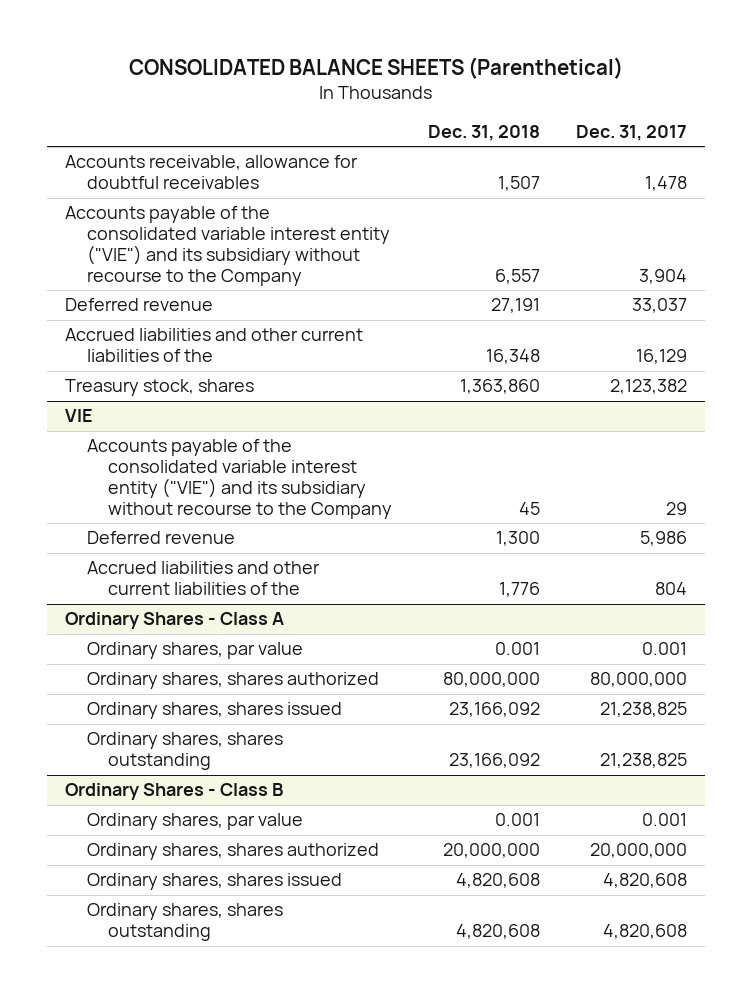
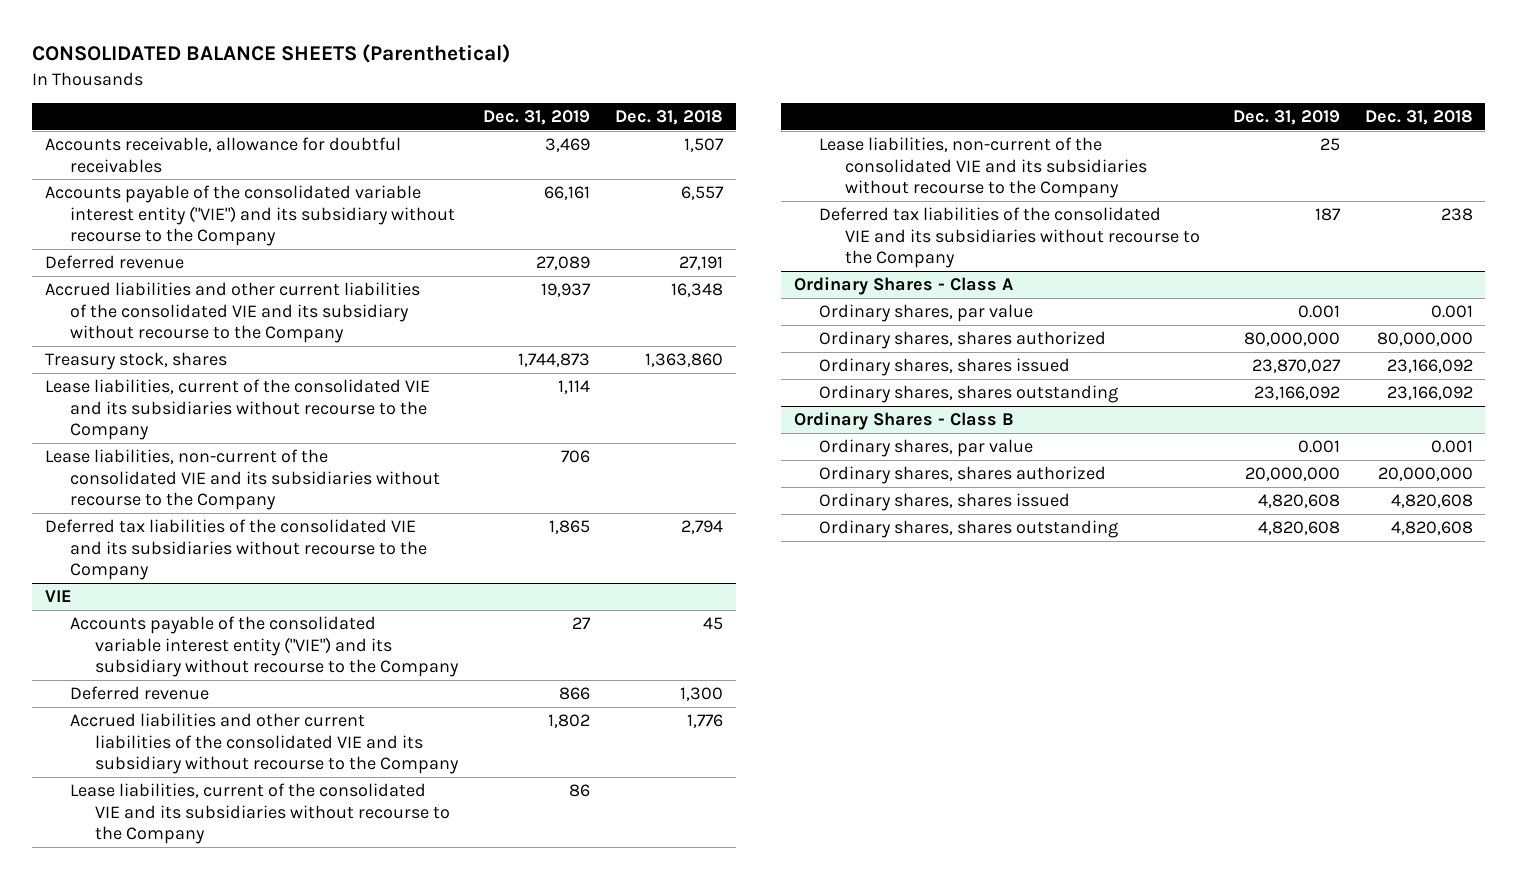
- | Dec. 31, 2018 | Dec. 31, 2017
+ | Dec. 31, 2019 | Dec. 31, 2018
- Accrued liabilities and other current liabilities of the | 16,348 | 16,129
+ Accrued liabilities and other current liabilities of the consolidated VIE and its subsidiary without recourse to the Company | 19,937 | 16,348
+ Lease liabilities, current of the consolidated VIE and its subsidiaries without recourse to the Company | 1,114 |
+ Lease liabilities, non-current of the consolidated VIE and its subsidiaries without recourse to the Company | 706 |
+ Deferred tax liabilities of the consolidated VIE and its subsidiaries without recourse to the Company | 1,865 | 2,794
@ VIE
- Accrued liabilities and other current liabilities of the | 1,776 | 804
+ Accrued liabilities and other current liabilities of the consolidated VIE and its subsidiary without recourse to the Company | 1,802 | 1,776
+ Lease liabilities, current of the consolidated VIE and its subsidiaries without recourse to the Company | 86 |
+ Lease liabilities, non-current of the consolidated VIE and its subsidiaries without recourse to the Company | 25 |
+ Deferred tax liabilities of the consolidated VIE and its subsidiaries without recourse to the Company | 187 | 238

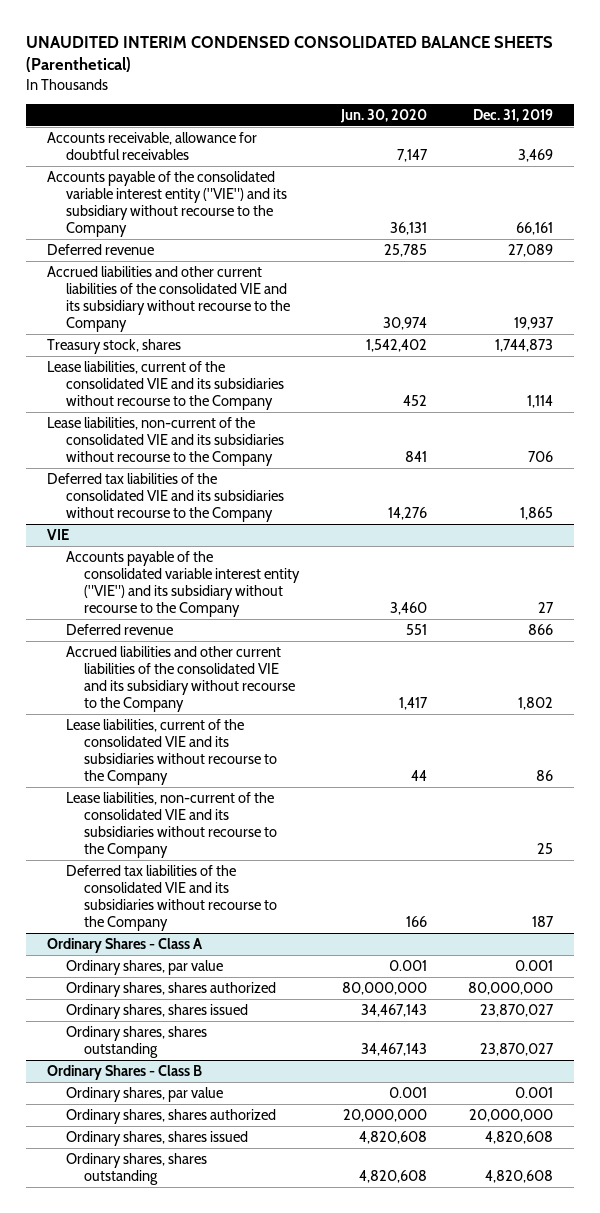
- CONSOLIDATED BALANCE SHEETS (Parenthetical)
+ UNAUDITED INTERIM CONDENSED CONSOLIDATED BALANCE SHEETS (Parenthetical)
- | Dec. 31, 2019 | Dec. 31, 2018
+ | Jun. 30, 2020 | Dec. 31, 2019
@ Ordinary Shares - Class A
- Ordinary shares, shares outstanding | 23,166,092 | 23,166,092
+ Ordinary shares, shares outstanding | 34,467,143 | 23,870,027

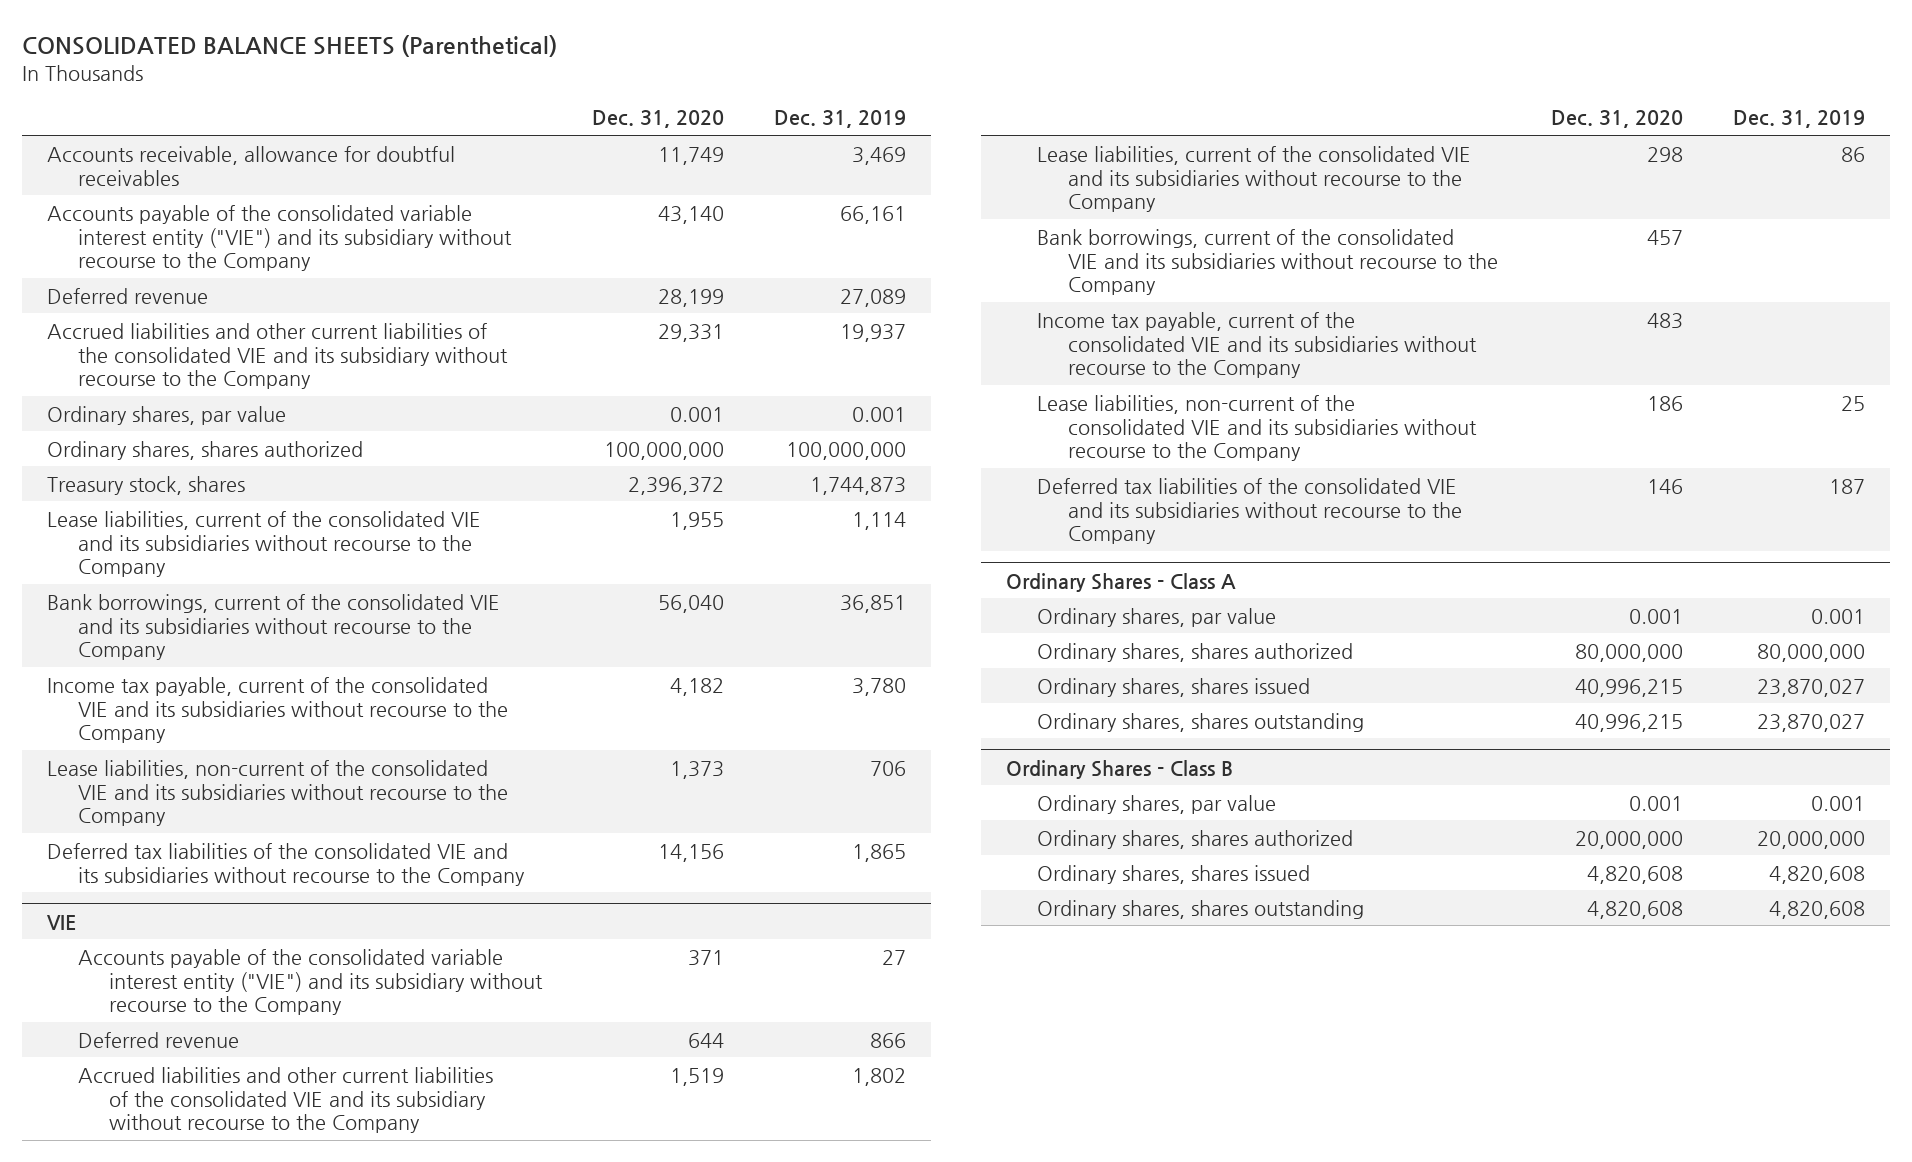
- UNAUDITED INTERIM CONDENSED CONSOLIDATED BALANCE SHEETS (Parenthetical)
+ CONSOLIDATED BALANCE SHEETS (Parenthetical)
- | Jun. 30, 2020 | Dec. 31, 2019
+ | Dec. 31, 2020 | Dec. 31, 2019
+ Ordinary shares, par value | 0.001 | 0.001
+ Ordinary shares, shares authorized | 100,000,000 | 100,000,000
+ Bank borrowings, current of the consolidated VIE and its subsidiaries without recourse to the Company | 56,040 | 36,851
+ Income tax payable, current of the consolidated VIE and its subsidiaries without recourse to the Company | 4,182 | 3,780
@ VIE
+ Bank borrowings, current of the consolidated VIE and its subsidiaries without recourse to the Company | 457 |
+ Income tax payable, current of the consolidated VIE and its subsidiaries without recourse to the Company | 483 |

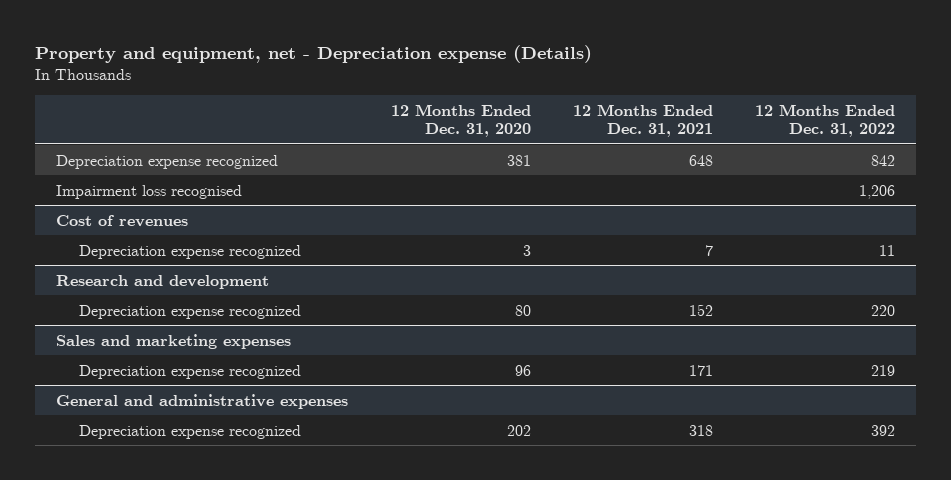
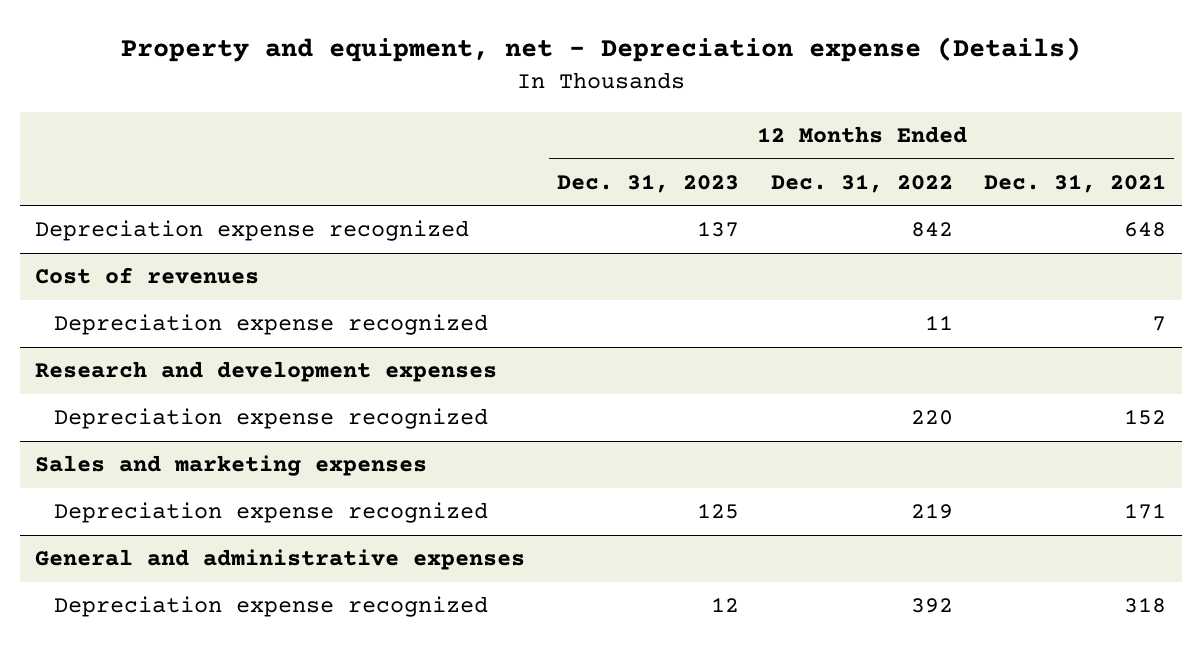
- | 12 Months Ended Dec. 31, 2020 | 12 Months Ended Dec. 31, 2021 | 12 Months Ended Dec. 31, 2022
+ | 12 Months Ended Dec. 31, 2023 | 12 Months Ended Dec. 31, 2022 | 12 Months Ended Dec. 31, 2021
- Impairment loss recognised | | | 1,206
- Research and development
+ Research and development expenses

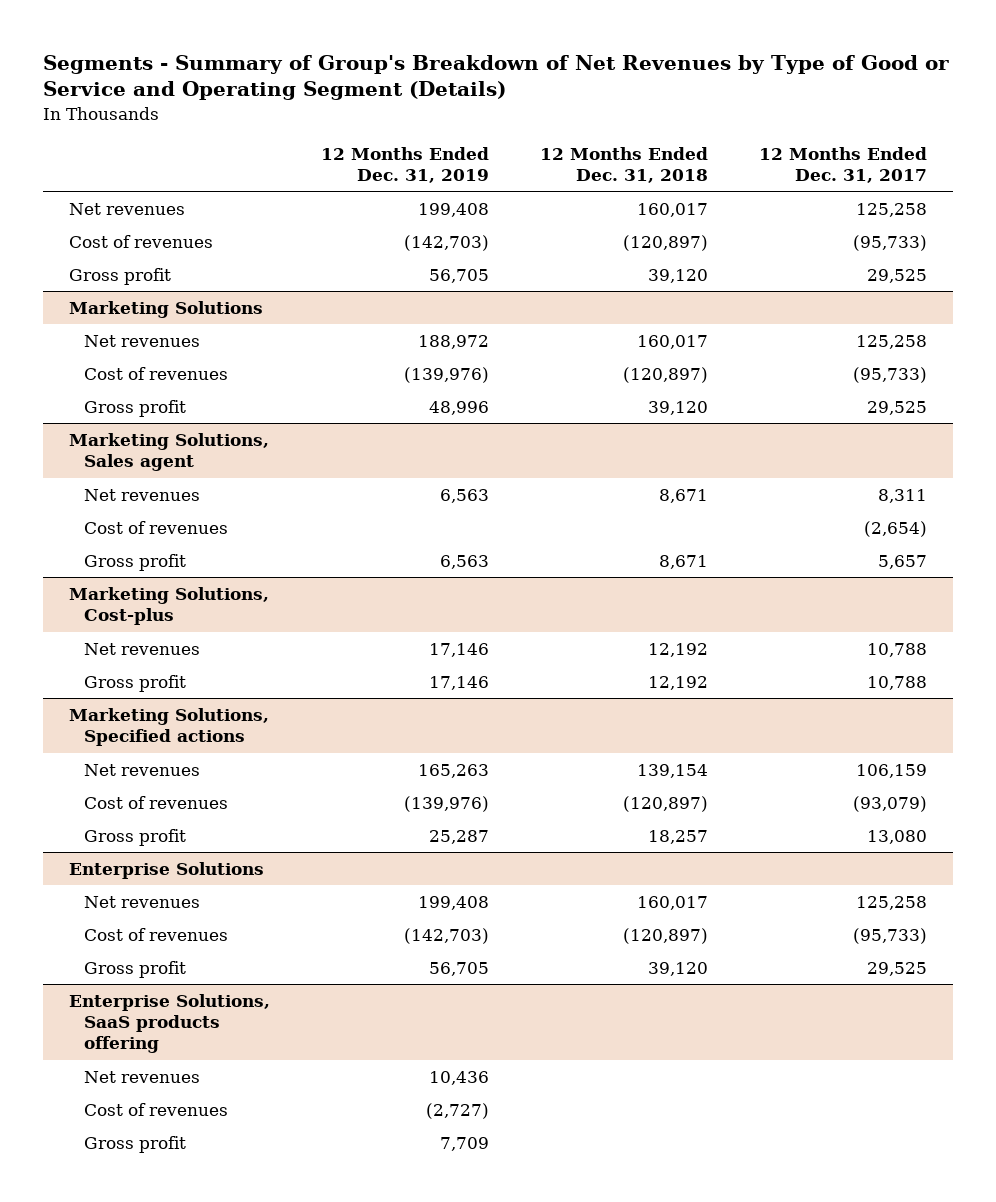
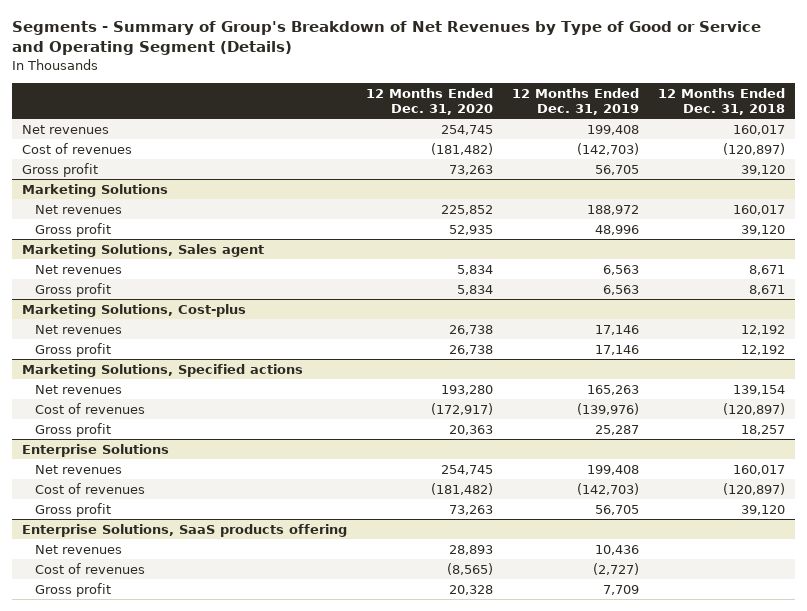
- | 12 Months Ended Dec. 31, 2019 | 12 Months Ended Dec. 31, 2018 | 12 Months Ended Dec. 31, 2017
+ | 12 Months Ended Dec. 31, 2020 | 12 Months Ended Dec. 31, 2019 | 12 Months Ended Dec. 31, 2018
@ Marketing Solutions
- Cost of revenues | (139,976) | (120,897) | (95,733)
@ Marketing Solutions, Sales agent
- Cost of revenues | | | (2,654)

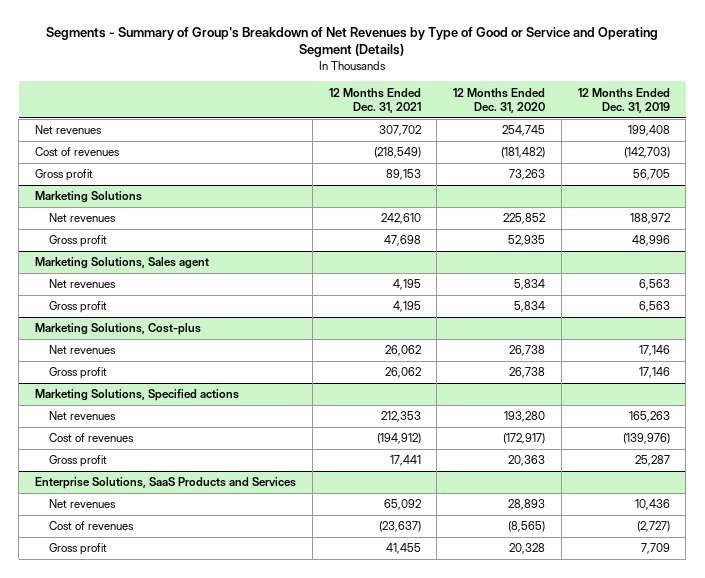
- | 12 Months Ended Dec. 31, 2020 | 12 Months Ended Dec. 31, 2019 | 12 Months Ended Dec. 31, 2018
+ | 12 Months Ended Dec. 31, 2021 | 12 Months Ended Dec. 31, 2020 | 12 Months Ended Dec. 31, 2019
- Enterprise Solutions
- Net revenues | 254,745 | 199,408 | 160,017
- Cost of revenues | (181,482) | (142,703) | (120,897)
- Gross profit | 73,263 | 56,705 | 39,120
- Enterprise Solutions, SaaS products offering
+ Enterprise Solutions, SaaS Products and Services

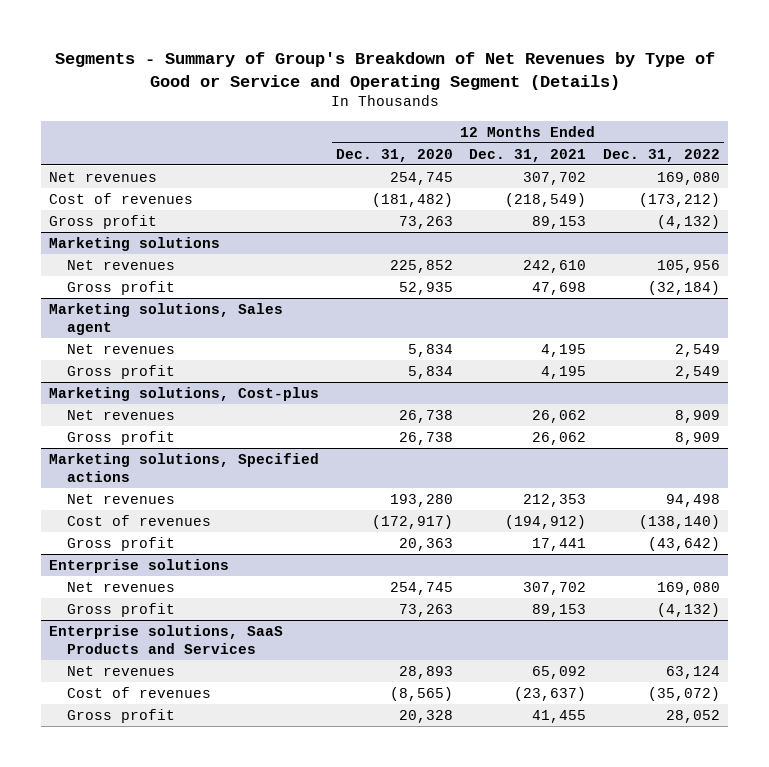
- | 12 Months Ended Dec. 31, 2021 | 12 Months Ended Dec. 31, 2020 | 12 Months Ended Dec. 31, 2019
+ | 12 Months Ended Dec. 31, 2020 | 12 Months Ended Dec. 31, 2021 | 12 Months Ended Dec. 31, 2022
- Marketing Solutions
+ Marketing solutions
- Marketing Solutions, Sales agent
+ Marketing solutions, Sales agent
- Marketing Solutions, Cost-plus
+ Marketing solutions, Cost-plus
- Marketing Solutions, Specified actions
+ Marketing solutions, Specified actions
- Enterprise Solutions, SaaS Products and Services
+ Enterprise solutions
+ Net revenues | 254,745 | 307,702 | 169,080
+ Gross profit | 73,263 | 89,153 | (4,132)
+ Enterprise solutions, SaaS Products and Services

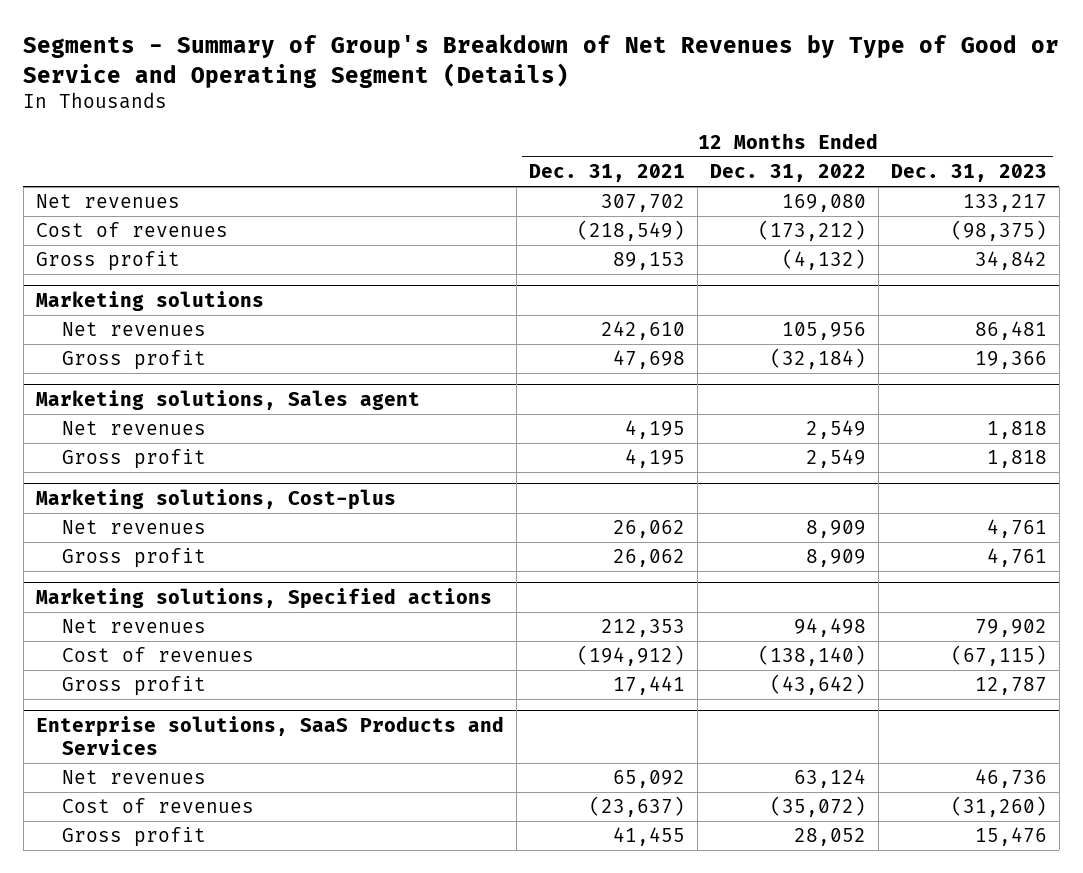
- | 12 Months Ended Dec. 31, 2020 | 12 Months Ended Dec. 31, 2021 | 12 Months Ended Dec. 31, 2022
+ | 12 Months Ended Dec. 31, 2021 | 12 Months Ended Dec. 31, 2022 | 12 Months Ended Dec. 31, 2023
- Enterprise solutions
- Net revenues | 254,745 | 307,702 | 169,080
- Gross profit | 73,263 | 89,153 | (4,132)

